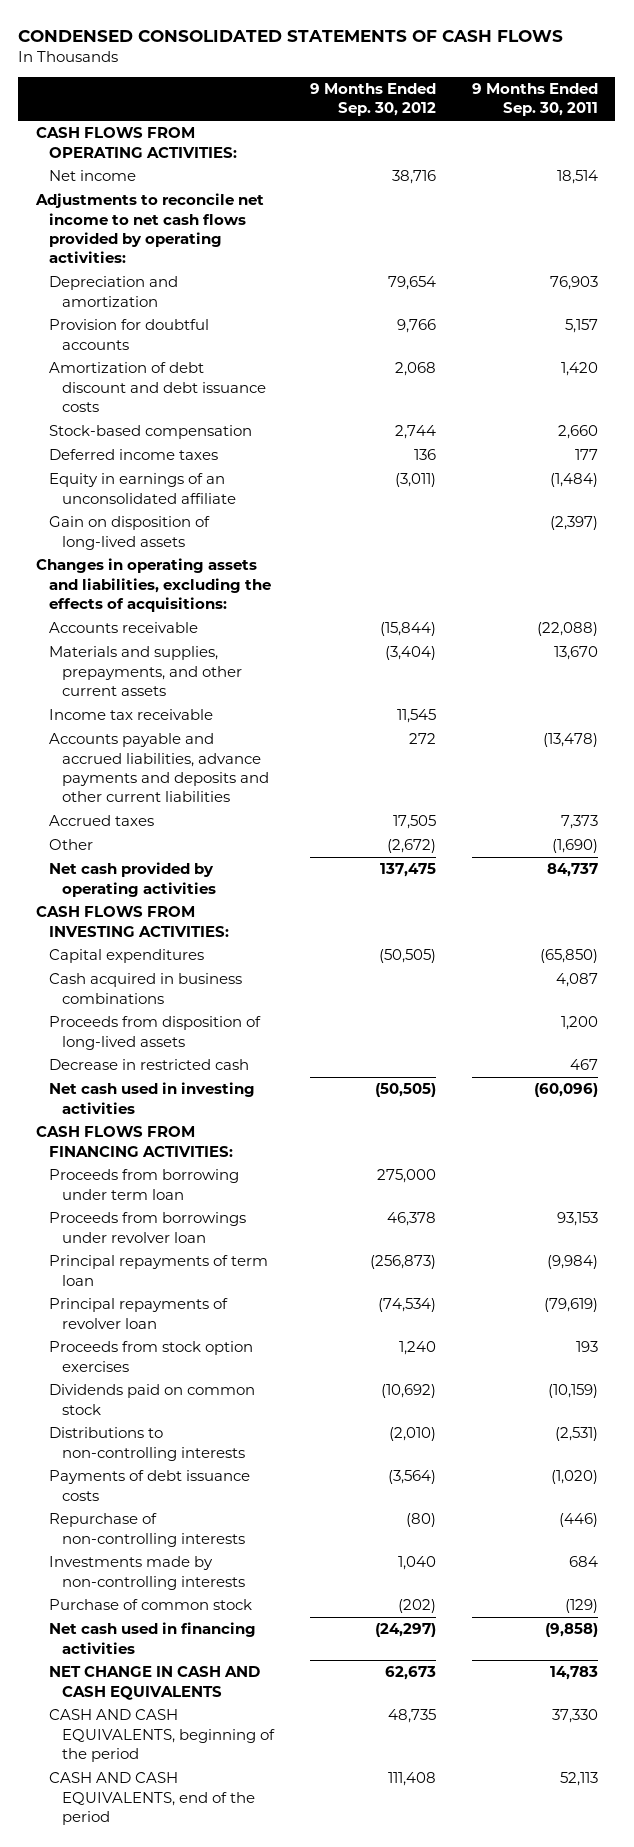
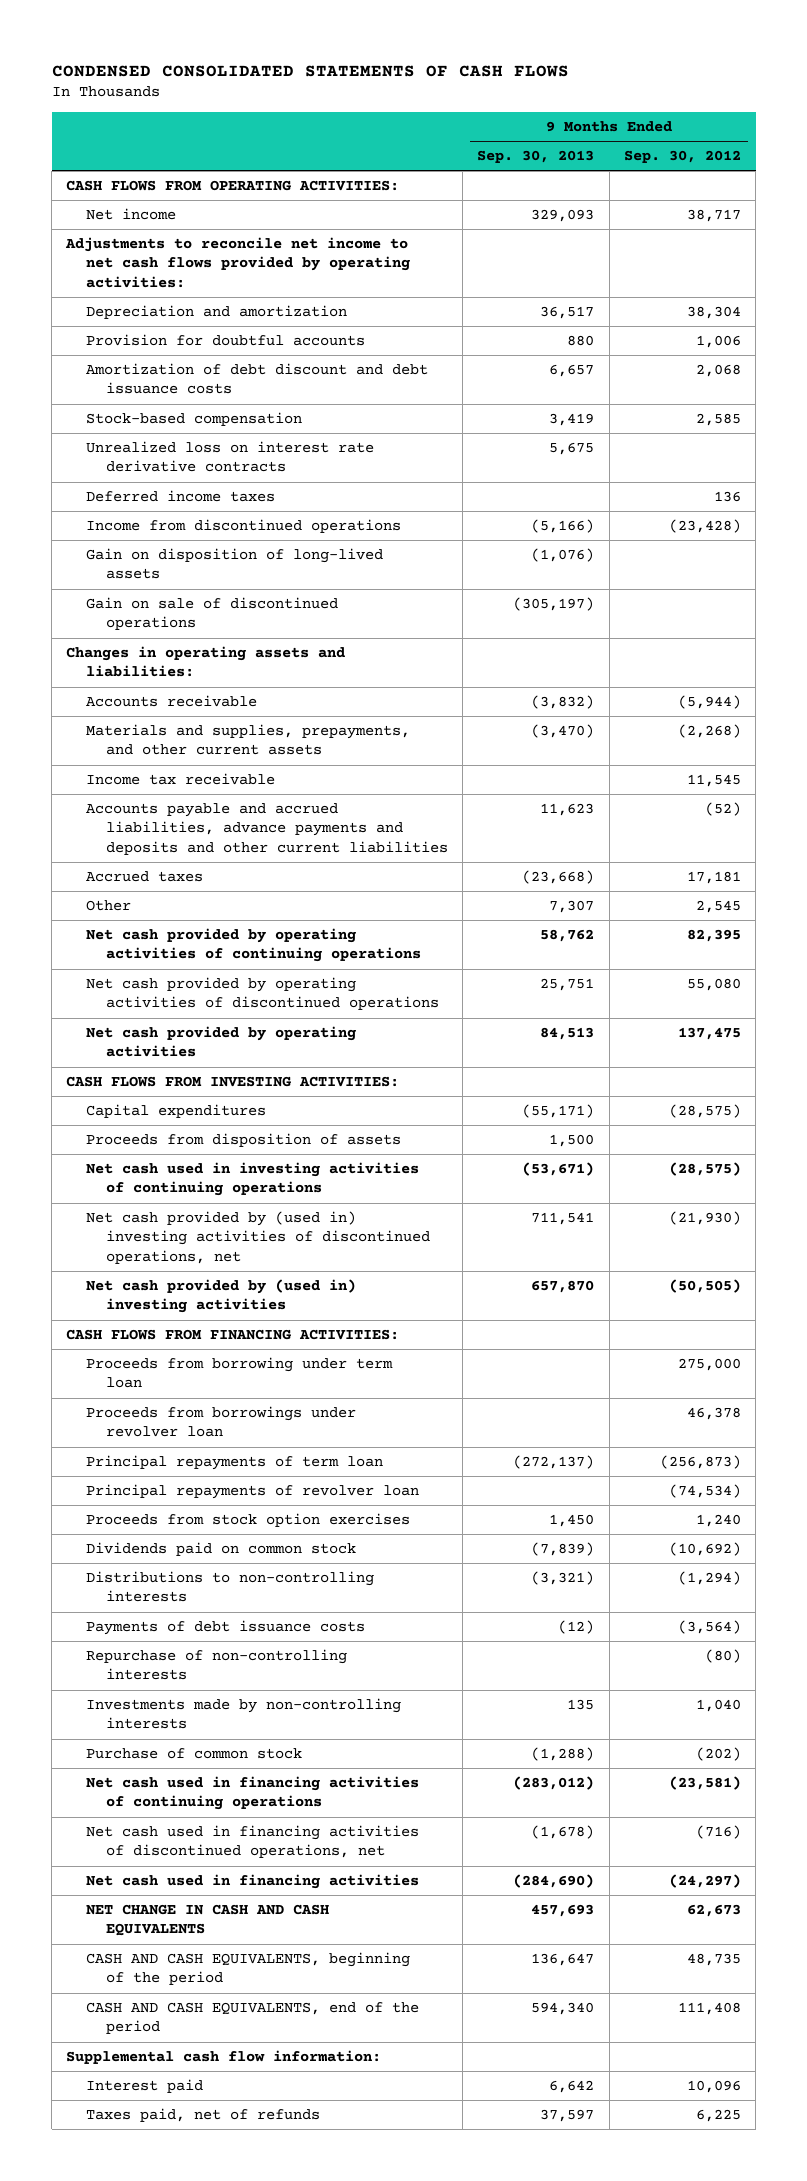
- | 9 Months Ended Sep. 30, 2012 | 9 Months Ended Sep. 30, 2011
+ | 9 Months Ended Sep. 30, 2013 | 9 Months Ended Sep. 30, 2012
- Net income | 38,716 | 18,514
+ Net income | 329,093 | 38,717
- Depreciation and amortization | 79,654 | 76,903
- Provision for doubtful accounts | 9,766 | 5,157
+ Depreciation and amortization | 36,517 | 38,304
+ Provision for doubtful accounts | 880 | 1,006
- Stock-based compensation | 2,744 | 2,660
+ Stock-based compensation | 3,419 | 2,585
+ Unrealized loss on interest rate derivative contracts | 5,675 |
- Equity in earnings of an unconsolidated affiliate | (3,011) | (1,484)
+ Income from discontinued operations | (5,166) | (23,428)
- Changes in operating assets and liabilities, excluding the effects of acquisitions:
- Accounts receivable | (15,844) | (22,088)
- Materials and supplies, prepayments, and other current assets | (3,404) | 13,670
+ Gain on sale of discontinued operations | (305,197) |
+ Changes in operating assets and liabilities:
+ Accounts receivable | (3,832) | (5,944)
+ Materials and supplies, prepayments, and other current assets | (3,470) | (2,268)
- Accounts payable and accrued liabilities, advance payments and deposits and other current liabilities | 272 | (13,478)
- Accrued taxes | 17,505 | 7,373
- Other | (2,672) | (1,690)
+ Accounts payable and accrued liabilities, advance payments and deposits and other current liabilities | 11,623 | (52)
+ Accrued taxes | (23,668) | 17,181
+ Other | 7,307 | 2,545
+ Net cash provided by operating activities of continuing operations | 58,762 | 82,395
+ Net cash provided by operating activities of discontinued operations | 25,751 | 55,080
- Capital expenditures | (50,505) | (65,850)
- Cash acquired in business combinations | | 4,087
- Proceeds from disposition of long-lived assets | | 1,200
- Decrease in restricted cash | | 467
- Net cash used in investing activities | (50,505) | (60,096)
+ Capital expenditures | (55,171) | (28,575)
+ Proceeds from disposition of assets | 1,500 |
+ Net cash used in investing activities of continuing operations | (53,671) | (28,575)
+ Net cash provided by (used in) investing activities of discontinued operations, net | 711,541 | (21,930)
+ Net cash provided by (used in) investing activities | 657,870 | (50,505)
- Distributions to non-controlling interests | (2,010) | (2,531)
+ Distributions to non-controlling interests | (3,321) | (1,294)
+ Net cash used in financing activities of continuing operations | (283,012) | (23,581)
+ Net cash used in financing activities of discontinued operations, net | (1,678) | (716)
+ Supplemental cash flow information:
+ Interest paid | 6,642 | 10,096
+ Taxes paid, net of refunds | 37,597 | 6,225

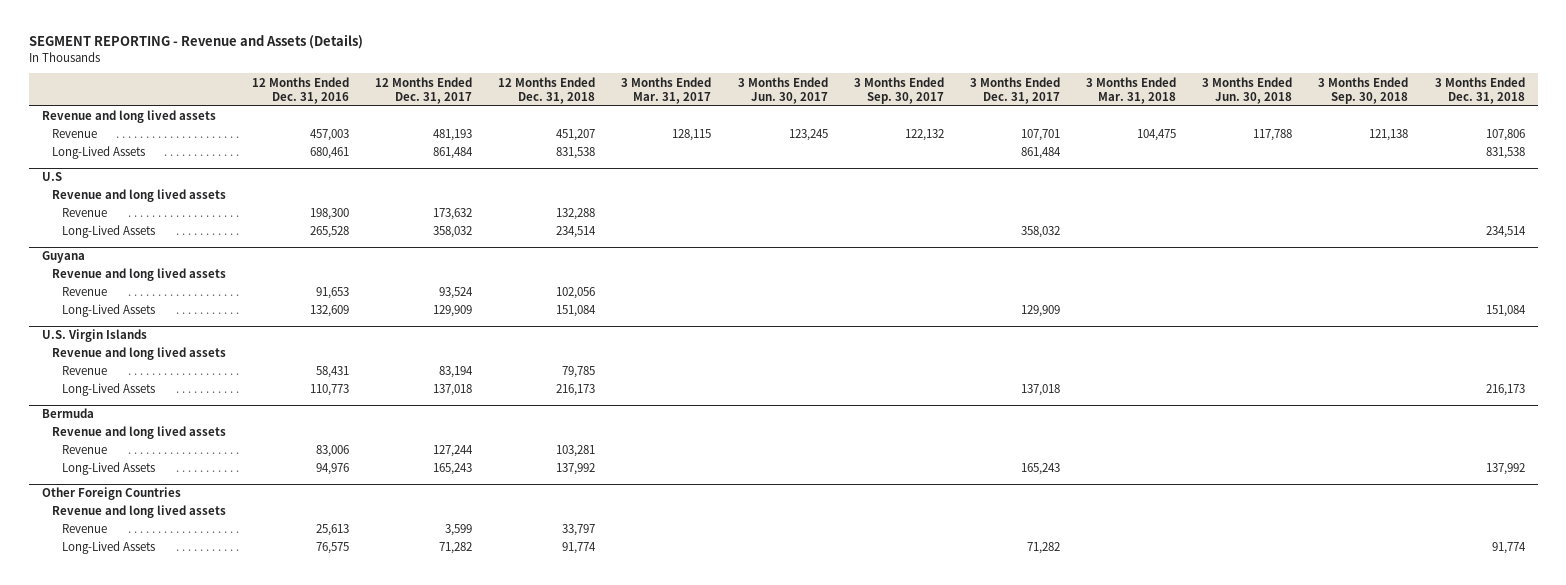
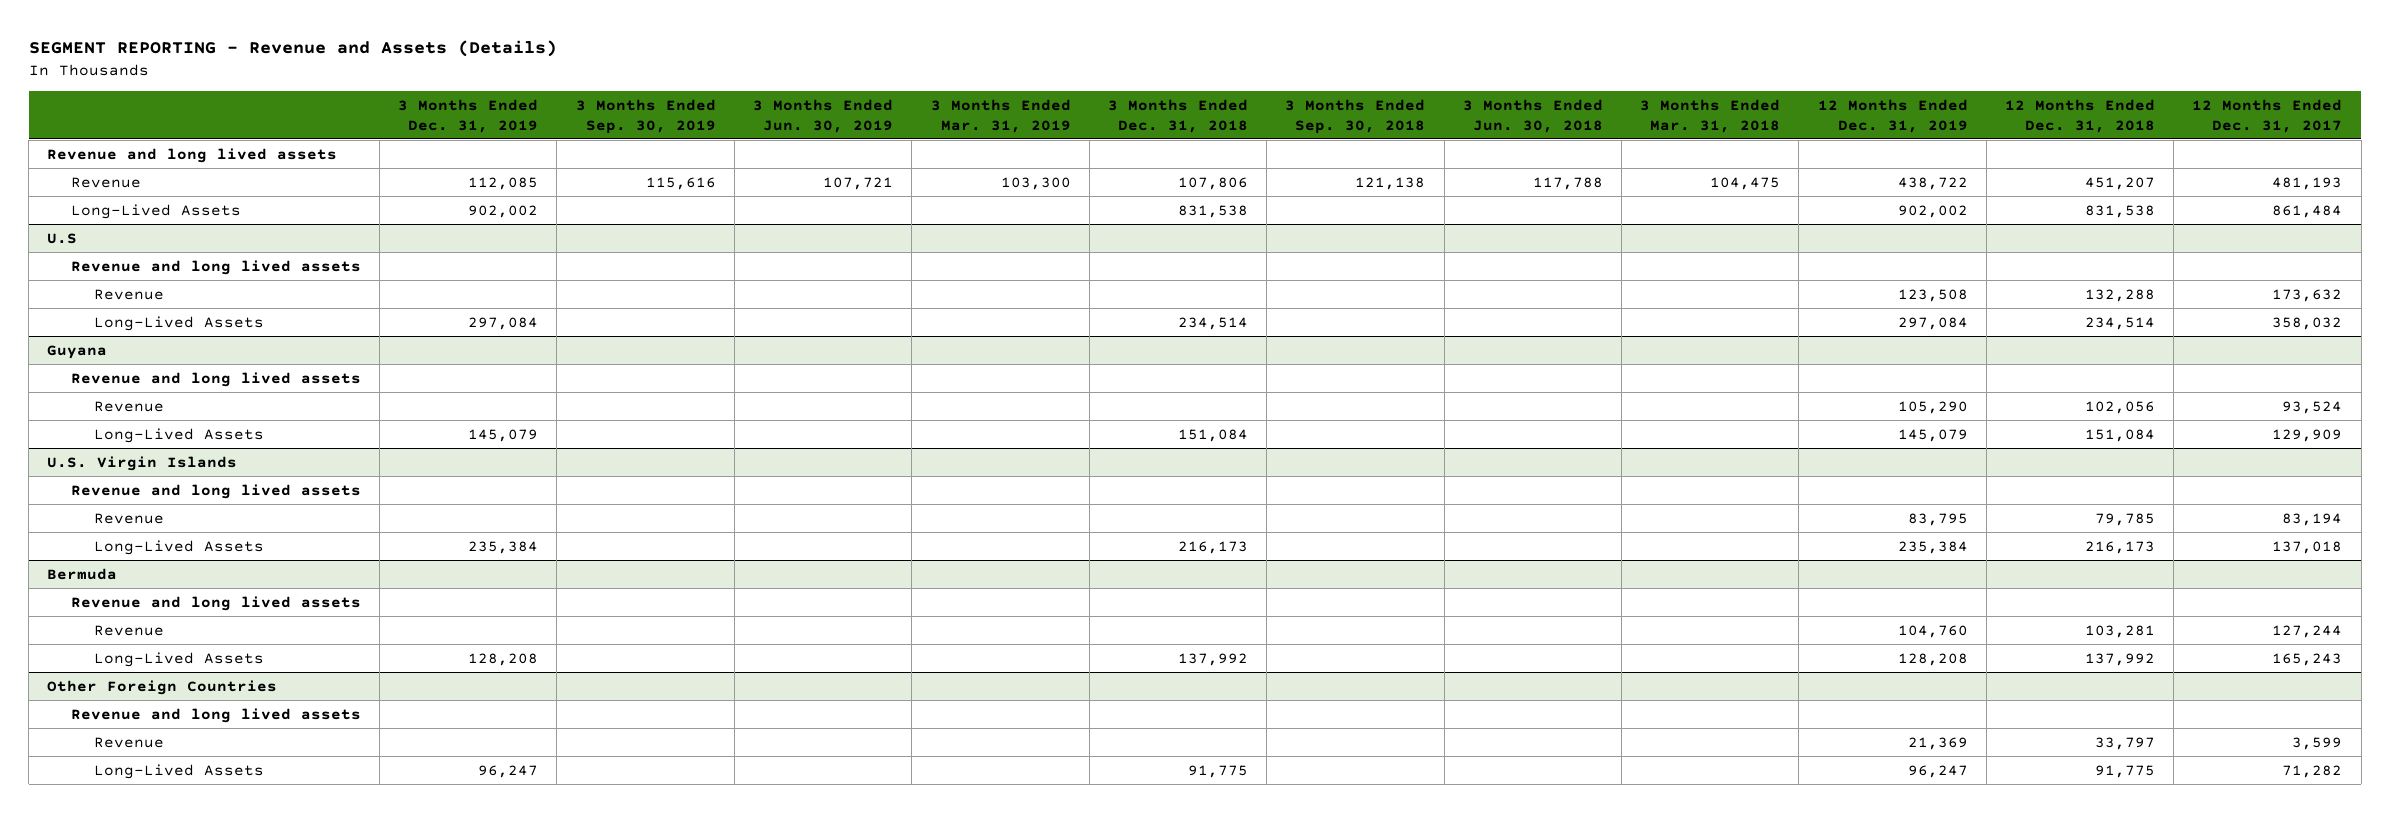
- | 12 Months Ended Dec. 31, 2016 | 12 Months Ended Dec. 31, 2017 | 12 Months Ended Dec. 31, 2018 | 3 Months Ended Mar. 31, 2017 | 3 Months Ended Jun. 30, 2017 | 3 Months Ended Sep. 30, 2017 | 3 Months Ended Dec. 31, 2017 | 3 Months Ended Mar. 31, 2018 | 3 Months Ended Jun. 30, 2018 | 3 Months Ended Sep. 30, 2018 | 3 Months Ended Dec. 31, 2018
+ | 3 Months Ended Dec. 31, 2019 | 3 Months Ended Sep. 30, 2019 | 3 Months Ended Jun. 30, 2019 | 3 Months Ended Mar. 31, 2019 | 3 Months Ended Dec. 31, 2018 | 3 Months Ended Sep. 30, 2018 | 3 Months Ended Jun. 30, 2018 | 3 Months Ended Mar. 31, 2018 | 12 Months Ended Dec. 31, 2019 | 12 Months Ended Dec. 31, 2018 | 12 Months Ended Dec. 31, 2017
@ Other Foreign Countries
- Long-Lived Assets | 76,575 | 71,282 | 91,774 | | | | 71,282 | | | | 91,774
+ Long-Lived Assets | 96,247 | | | | 91,775 | | | | 96,247 | 91,775 | 71,282

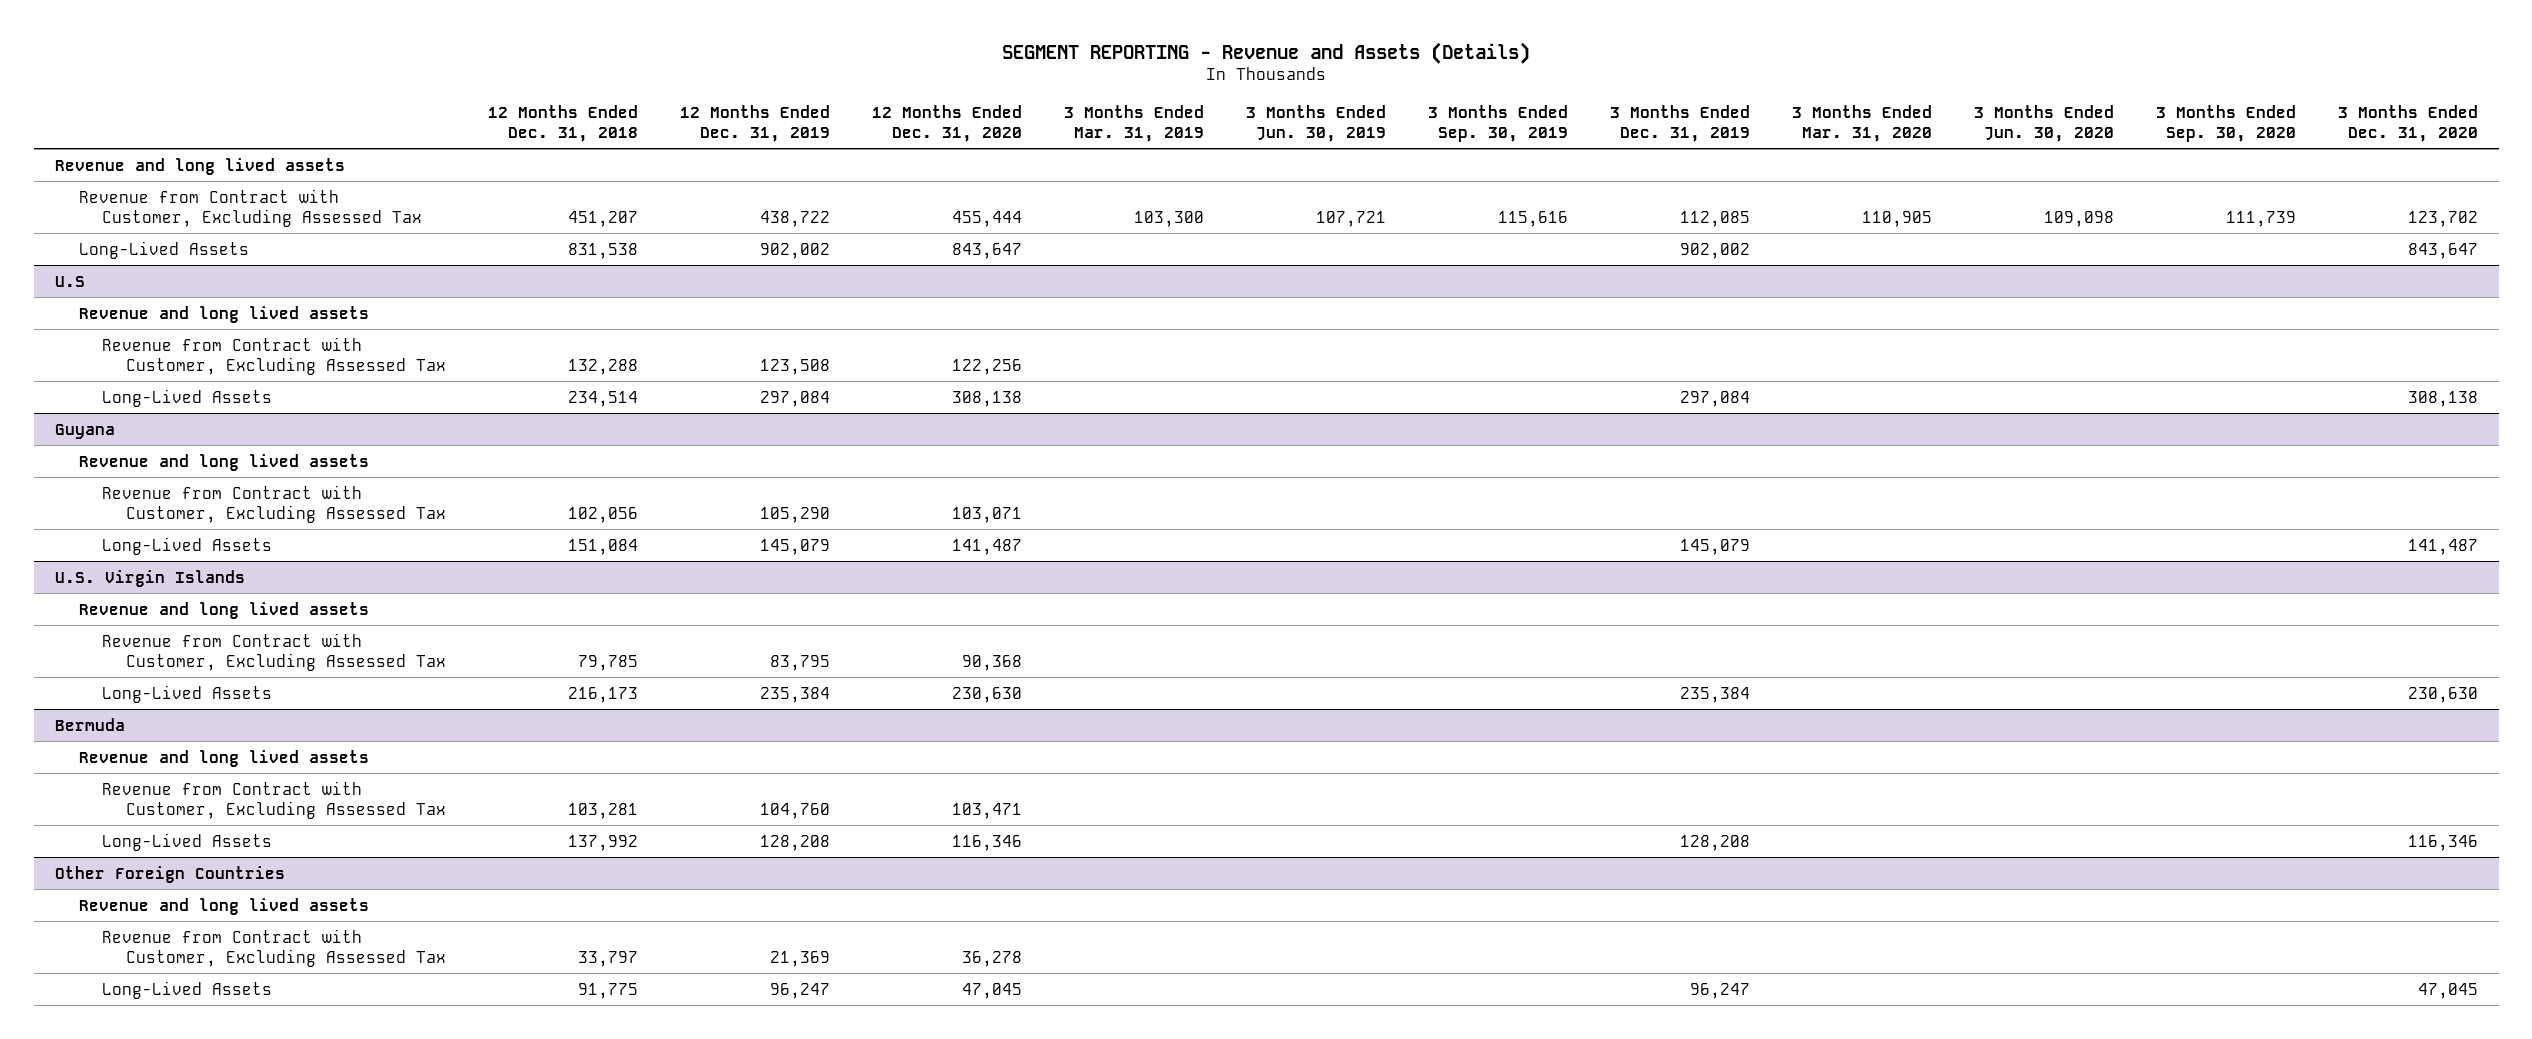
- | 3 Months Ended Dec. 31, 2019 | 3 Months Ended Sep. 30, 2019 | 3 Months Ended Jun. 30, 2019 | 3 Months Ended Mar. 31, 2019 | 3 Months Ended Dec. 31, 2018 | 3 Months Ended Sep. 30, 2018 | 3 Months Ended Jun. 30, 2018 | 3 Months Ended Mar. 31, 2018 | 12 Months Ended Dec. 31, 2019 | 12 Months Ended Dec. 31, 2018 | 12 Months Ended Dec. 31, 2017
+ | 12 Months Ended Dec. 31, 2018 | 12 Months Ended Dec. 31, 2019 | 12 Months Ended Dec. 31, 2020 | 3 Months Ended Mar. 31, 2019 | 3 Months Ended Jun. 30, 2019 | 3 Months Ended Sep. 30, 2019 | 3 Months Ended Dec. 31, 2019 | 3 Months Ended Mar. 31, 2020 | 3 Months Ended Jun. 30, 2020 | 3 Months Ended Sep. 30, 2020 | 3 Months Ended Dec. 31, 2020
- Revenue | 112,085 | 115,616 | 107,721 | 103,300 | 107,806 | 121,138 | 117,788 | 104,475 | 438,722 | 451,207 | 481,193
+ Revenue from Contract with Customer, Excluding Assessed Tax | 451,207 | 438,722 | 455,444 | 103,300 | 107,721 | 115,616 | 112,085 | 110,905 | 109,098 | 111,739 | 123,702
@ U.S
- Revenue | | | | | | | | | 123,508 | 132,288 | 173,632
+ Revenue from Contract with Customer, Excluding Assessed Tax | 132,288 | 123,508 | 122,256 | | | | | | | |
@ Guyana
- Revenue | | | | | | | | | 105,290 | 102,056 | 93,524
+ Revenue from Contract with Customer, Excluding Assessed Tax | 102,056 | 105,290 | 103,071 | | | | | | | |
@ U.S. Virgin Islands
- Revenue | | | | | | | | | 83,795 | 79,785 | 83,194
+ Revenue from Contract with Customer, Excluding Assessed Tax | 79,785 | 83,795 | 90,368 | | | | | | | |
@ Bermuda
- Revenue | | | | | | | | | 104,760 | 103,281 | 127,244
+ Revenue from Contract with Customer, Excluding Assessed Tax | 103,281 | 104,760 | 103,471 | | | | | | | |
@ Other Foreign Countries
- Revenue | | | | | | | | | 21,369 | 33,797 | 3,599
+ Revenue from Contract with Customer, Excluding Assessed Tax | 33,797 | 21,369 | 36,278 | | | | | | | |

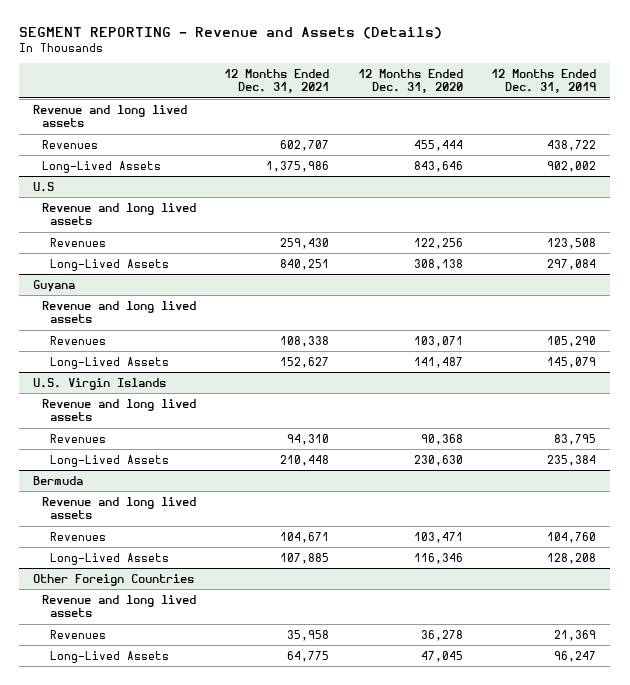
- | 12 Months Ended Dec. 31, 2018 | 12 Months Ended Dec. 31, 2019 | 12 Months Ended Dec. 31, 2020 | 3 Months Ended Mar. 31, 2019 | 3 Months Ended Jun. 30, 2019 | 3 Months Ended Sep. 30, 2019 | 3 Months Ended Dec. 31, 2019 | 3 Months Ended Mar. 31, 2020 | 3 Months Ended Jun. 30, 2020 | 3 Months Ended Sep. 30, 2020 | 3 Months Ended Dec. 31, 2020
+ | 12 Months Ended Dec. 31, 2021 | 12 Months Ended Dec. 31, 2020 | 12 Months Ended Dec. 31, 2019
- Revenue from Contract with Customer, Excluding Assessed Tax | 451,207 | 438,722 | 455,444 | 103,300 | 107,721 | 115,616 | 112,085 | 110,905 | 109,098 | 111,739 | 123,702
- Long-Lived Assets | 831,538 | 902,002 | 843,647 | | | | 902,002 | | | | 843,647
+ Revenues | 602,707 | 455,444 | 438,722
+ Long-Lived Assets | 1,375,986 | 843,646 | 902,002
@ U.S
- Revenue from Contract with Customer, Excluding Assessed Tax | 132,288 | 123,508 | 122,256 | | | | | | | |
+ Revenues | 259,430 | 122,256 | 123,508
@ Guyana
- Revenue from Contract with Customer, Excluding Assessed Tax | 102,056 | 105,290 | 103,071 | | | | | | | |
+ Revenues | 108,338 | 103,071 | 105,290
@ U.S. Virgin Islands
- Revenue from Contract with Customer, Excluding Assessed Tax | 79,785 | 83,795 | 90,368 | | | | | | | |
+ Revenues | 94,310 | 90,368 | 83,795
@ Bermuda
- Revenue from Contract with Customer, Excluding Assessed Tax | 103,281 | 104,760 | 103,471 | | | | | | | |
+ Revenues | 104,671 | 103,471 | 104,760
@ Other Foreign Countries
- Revenue from Contract with Customer, Excluding Assessed Tax | 33,797 | 21,369 | 36,278 | | | | | | | |
+ Revenues | 35,958 | 36,278 | 21,369

